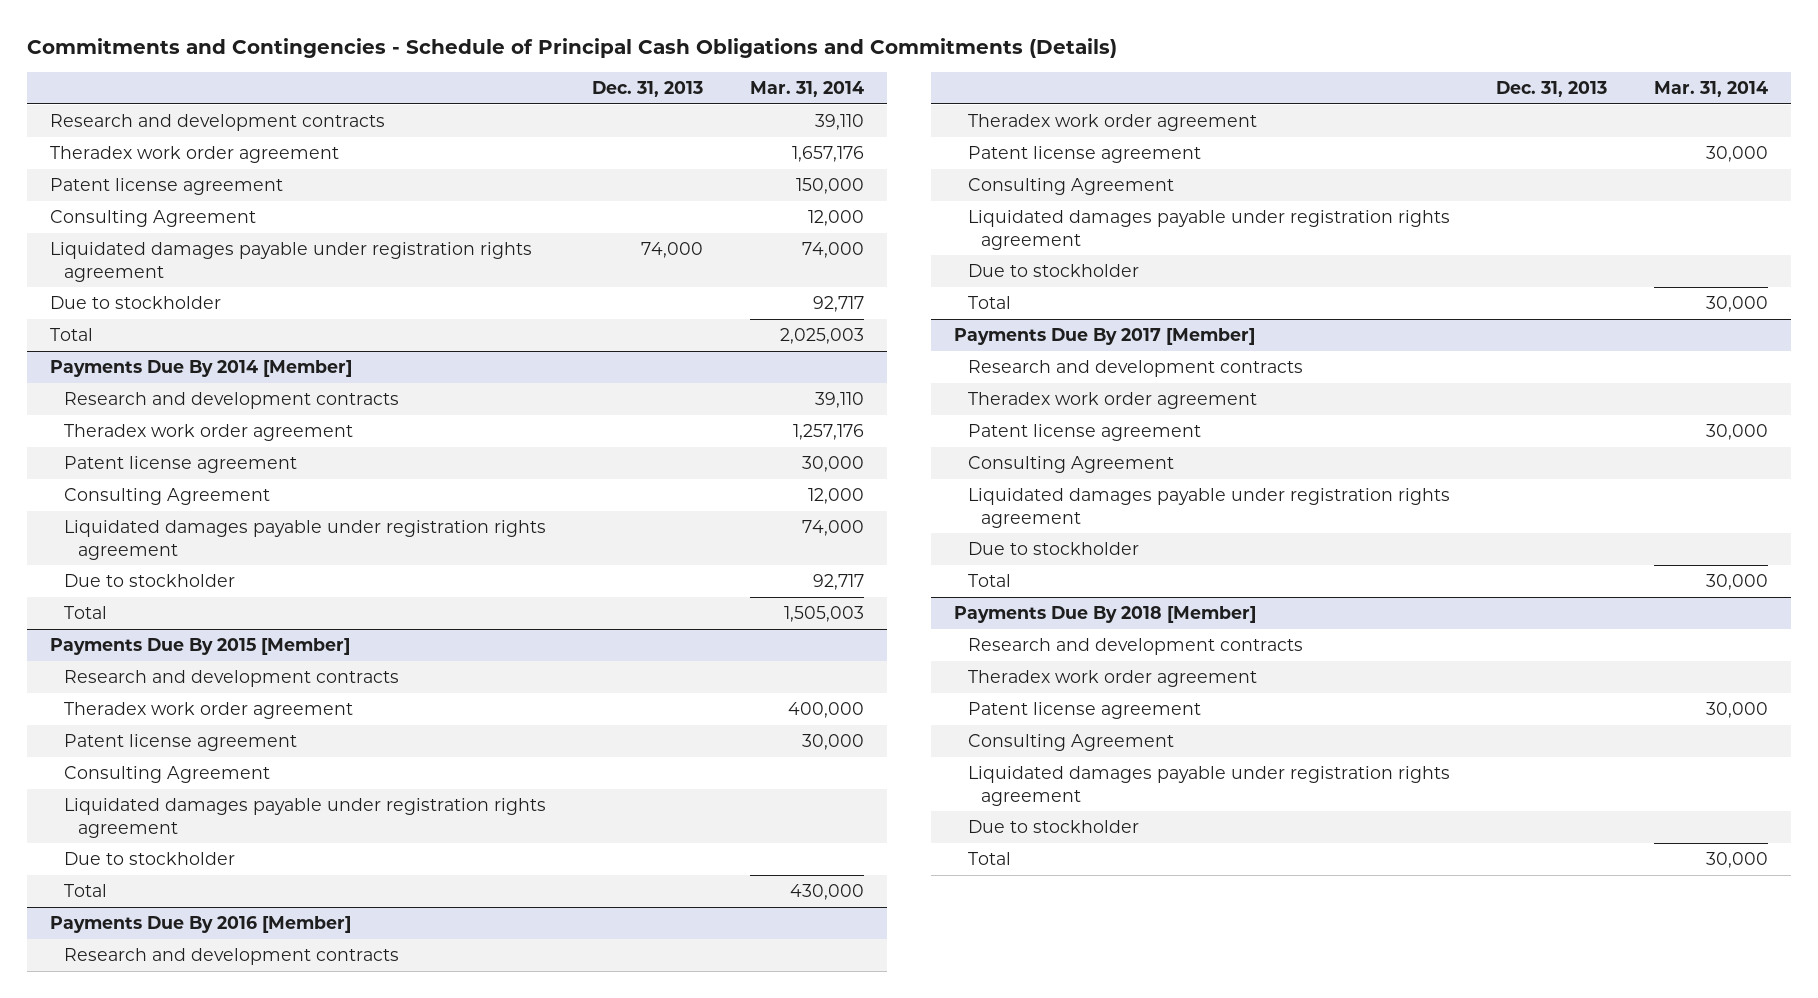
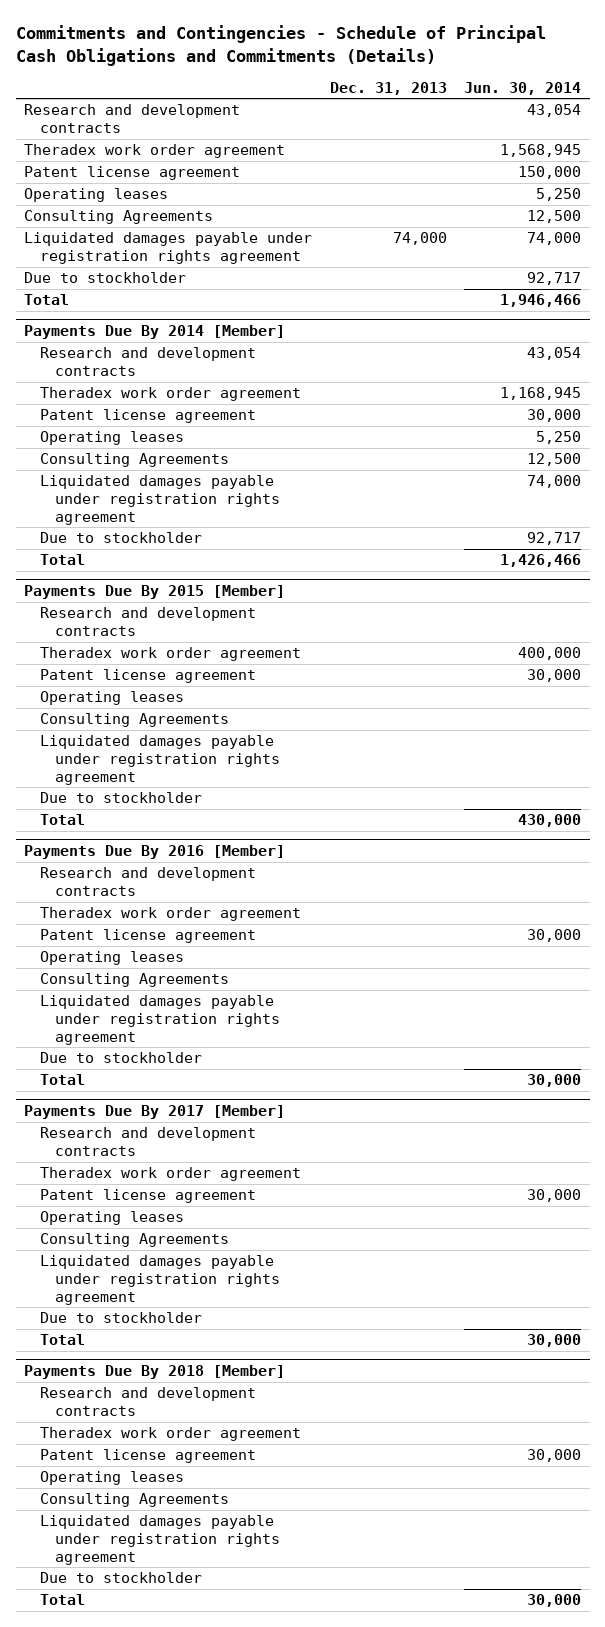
- | Dec. 31, 2013 | Mar. 31, 2014
+ | Dec. 31, 2013 | Jun. 30, 2014
- Consulting Agreement | | 12,000
+ Operating leases | | 5,250
+ Consulting Agreements | | 12,500
@ Payments Due By 2014 [Member]
- Consulting Agreement | | 12,000
+ Operating leases | | 5,250
+ Consulting Agreements | | 12,500
@ Payments Due By 2015 [Member]
- Consulting Agreement
+ Operating leases
+ Consulting Agreements
@ Payments Due By 2016 [Member]
- Consulting Agreement
+ Operating leases
+ Consulting Agreements
@ Payments Due By 2017 [Member]
- Consulting Agreement
+ Operating leases
+ Consulting Agreements
@ Payments Due By 2018 [Member]
- Consulting Agreement
+ Operating leases
+ Consulting Agreements

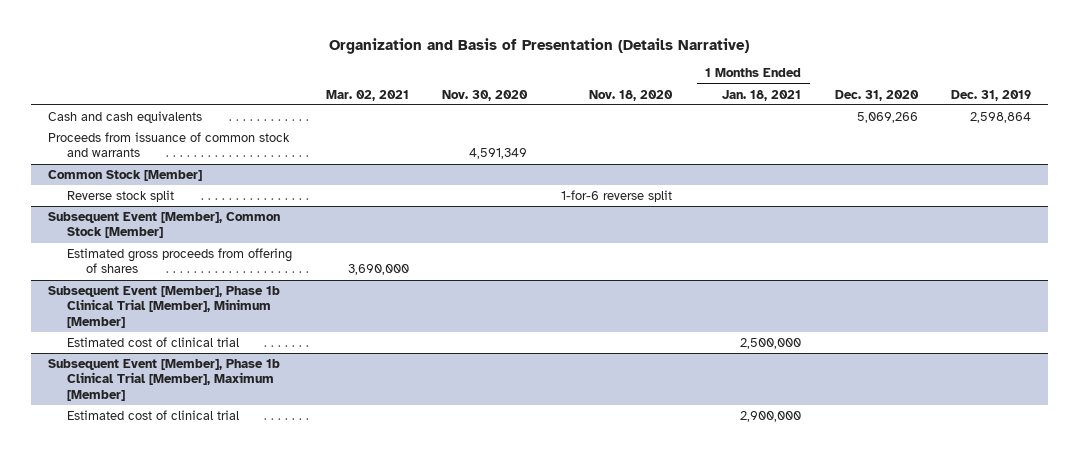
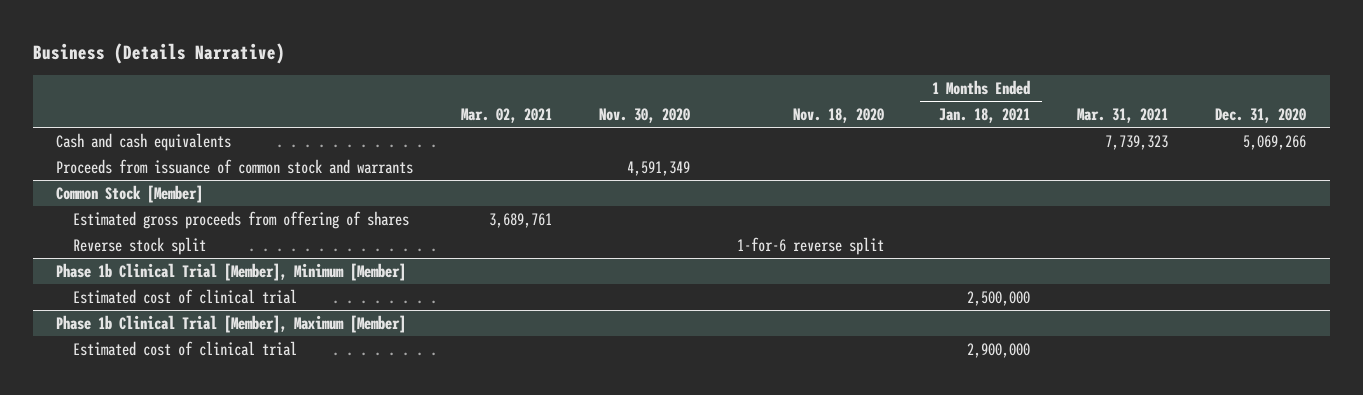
- Organization and Basis of Presentation (Details Narrative)
+ Business (Details Narrative)
- | Mar. 02, 2021 | Nov. 30, 2020 | Nov. 18, 2020 | 1 Months Ended Jan. 18, 2021 | Dec. 31, 2020 | Dec. 31, 2019
+ | Mar. 02, 2021 | Nov. 30, 2020 | Nov. 18, 2020 | 1 Months Ended Jan. 18, 2021 | Mar. 31, 2021 | Dec. 31, 2020
@ Common Stock [Member]
+ Estimated gross proceeds from offering of shares | 3,689,761 | | | | |
- Subsequent Event [Member], Common Stock [Member]
- Estimated gross proceeds from offering of shares | 3,690,000 | | | | |
- Subsequent Event [Member], Phase 1b Clinical Trial [Member], Minimum [Member]
+ Phase 1b Clinical Trial [Member], Minimum [Member]
- Subsequent Event [Member], Phase 1b Clinical Trial [Member], Maximum [Member]
+ Phase 1b Clinical Trial [Member], Maximum [Member]

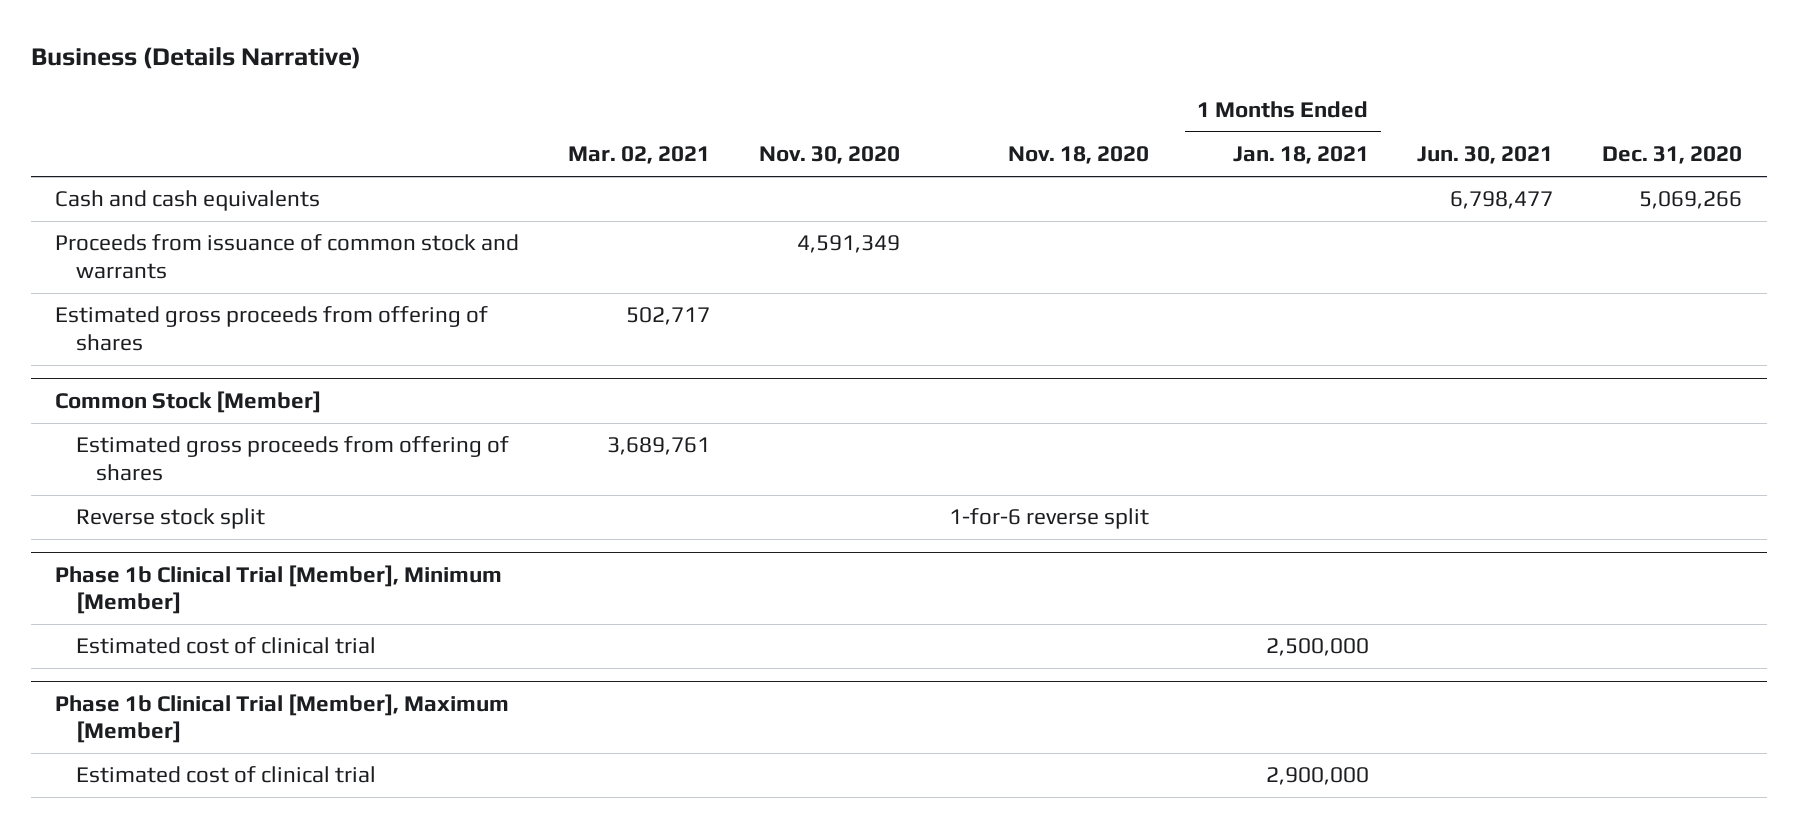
- | Mar. 02, 2021 | Nov. 30, 2020 | Nov. 18, 2020 | 1 Months Ended Jan. 18, 2021 | Mar. 31, 2021 | Dec. 31, 2020
+ | Mar. 02, 2021 | Nov. 30, 2020 | Nov. 18, 2020 | 1 Months Ended Jan. 18, 2021 | Jun. 30, 2021 | Dec. 31, 2020
+ Estimated gross proceeds from offering of shares | 502,717 | | | | |

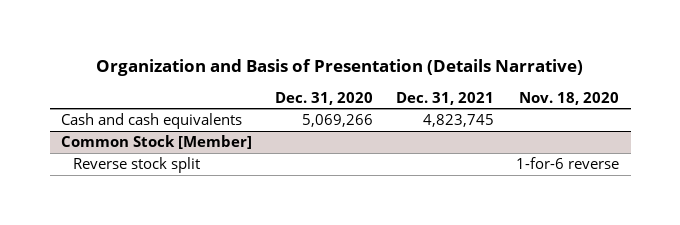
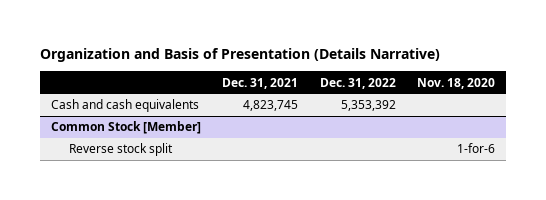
- | Dec. 31, 2020 | Dec. 31, 2021 | Nov. 18, 2020
+ | Dec. 31, 2021 | Dec. 31, 2022 | Nov. 18, 2020
@ Common Stock [Member]
- Reverse stock split | | | 1-for-6 reverse
+ Reverse stock split | | | 1-for-6

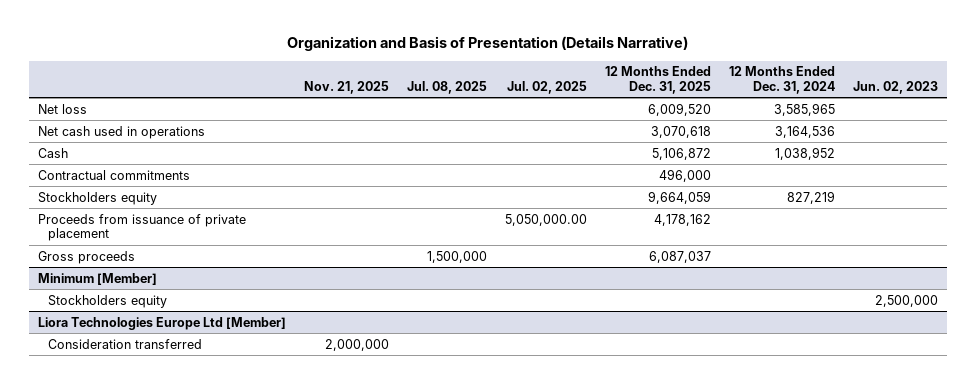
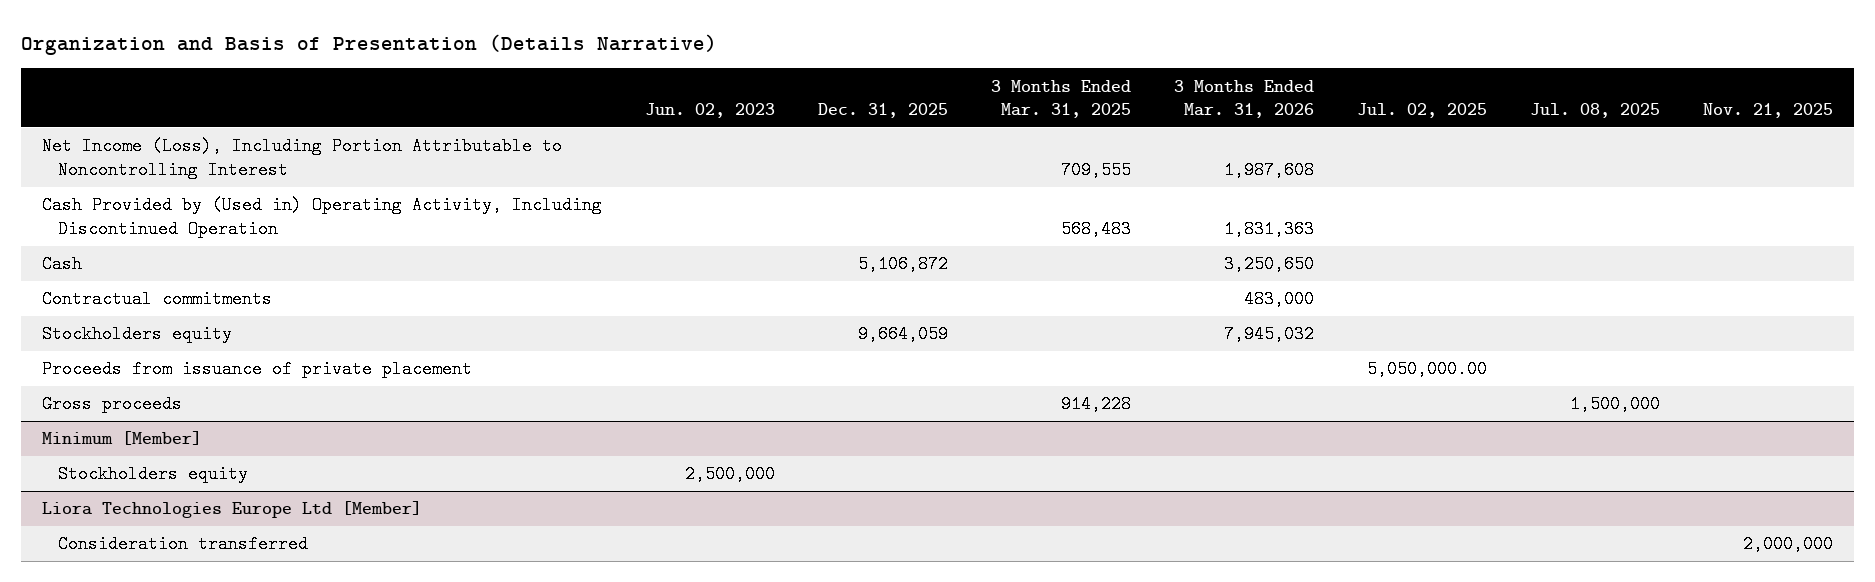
- | Nov. 21, 2025 | Jul. 08, 2025 | Jul. 02, 2025 | 12 Months Ended Dec. 31, 2025 | 12 Months Ended Dec. 31, 2024 | Jun. 02, 2023
+ | Jun. 02, 2023 | Dec. 31, 2025 | 3 Months Ended Mar. 31, 2025 | 3 Months Ended Mar. 31, 2026 | Jul. 02, 2025 | Jul. 08, 2025 | Nov. 21, 2025
- Net loss | | | | 6,009,520 | 3,585,965 |
- Net cash used in operations | | | | 3,070,618 | 3,164,536 |
+ Net Income (Loss), Including Portion Attributable to Noncontrolling Interest | | | 709,555 | 1,987,608 | | |
+ Cash Provided by (Used in) Operating Activity, Including Discontinued Operation | | | 568,483 | 1,831,363 | | |

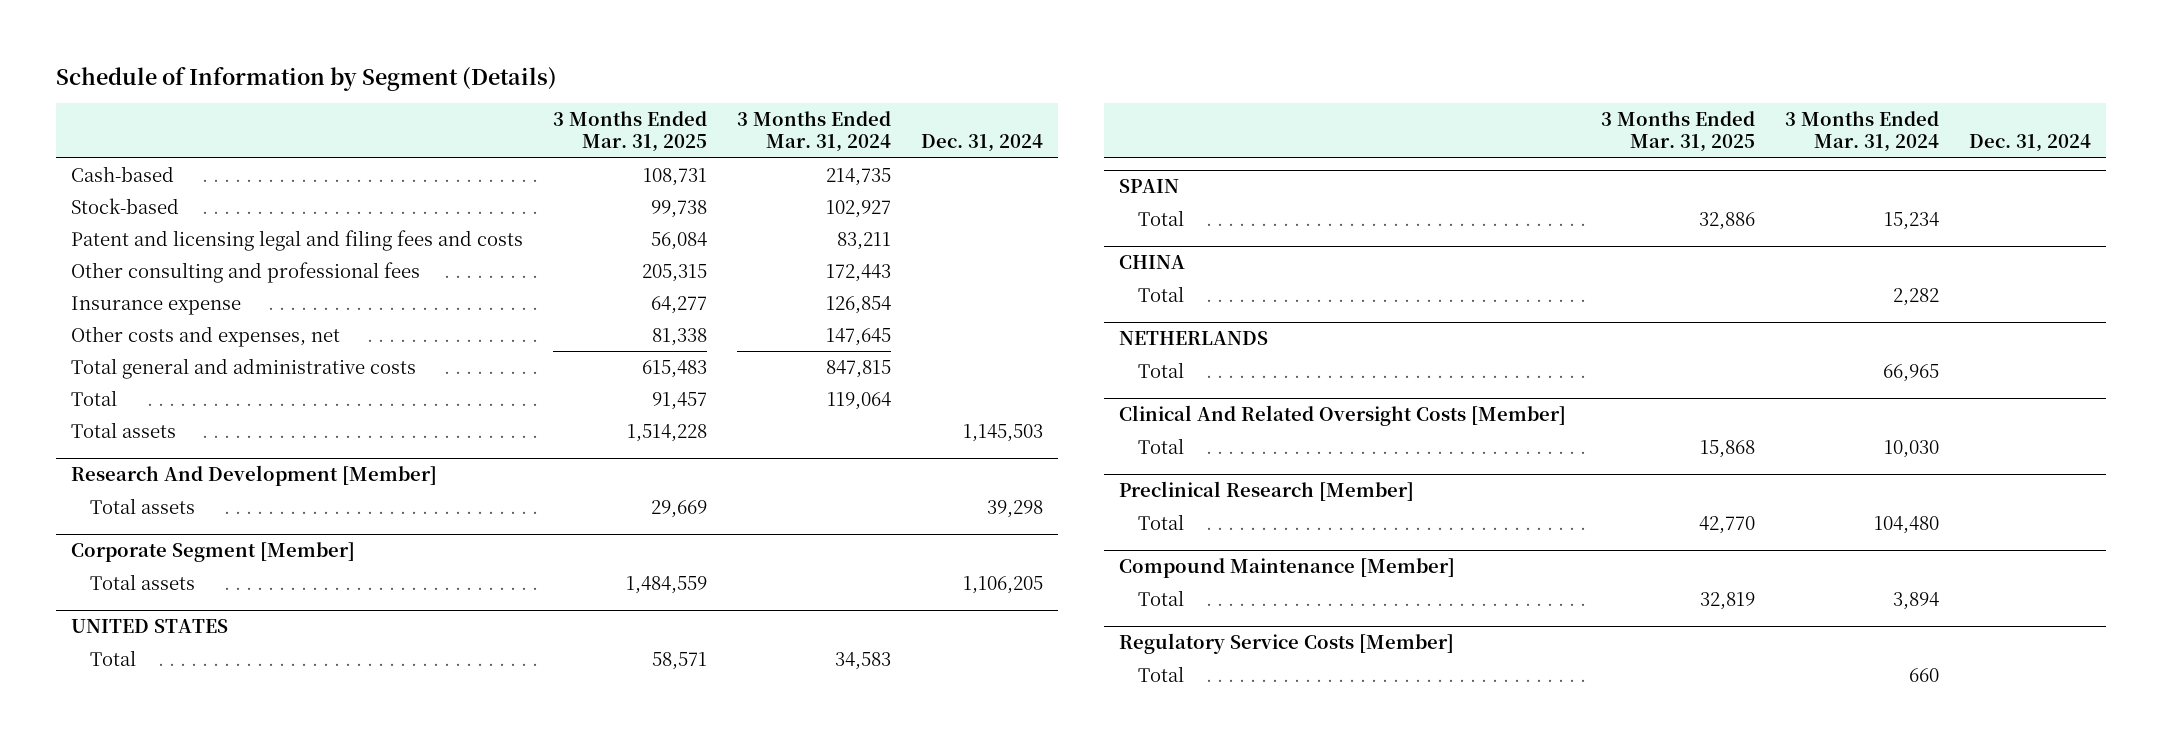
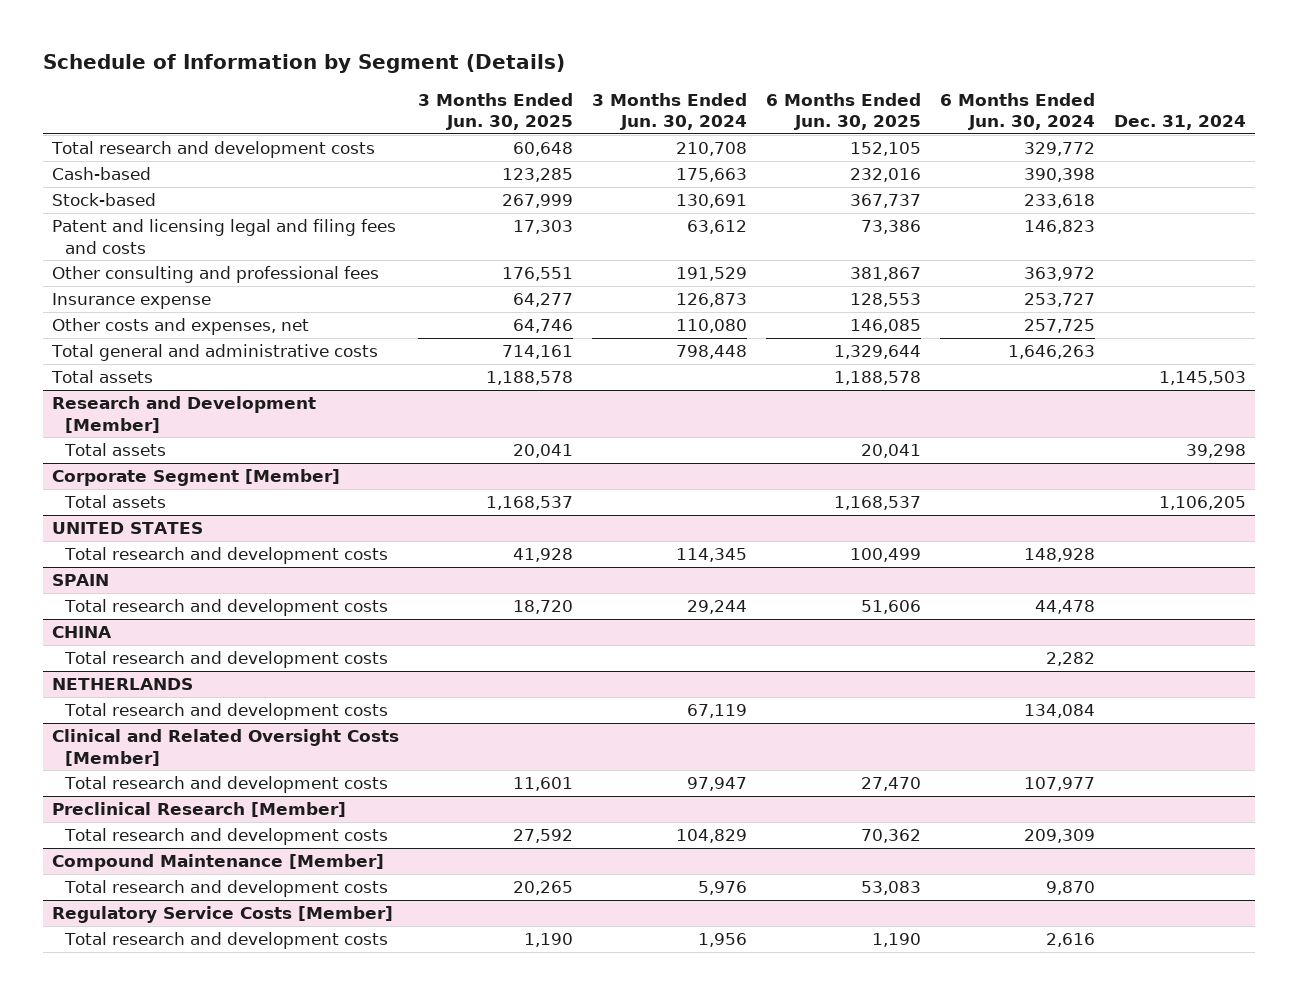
- | 3 Months Ended Mar. 31, 2025 | 3 Months Ended Mar. 31, 2024 | Dec. 31, 2024
+ | 3 Months Ended Jun. 30, 2025 | 3 Months Ended Jun. 30, 2024 | 6 Months Ended Jun. 30, 2025 | 6 Months Ended Jun. 30, 2024 | Dec. 31, 2024
+ Total research and development costs | 60,648 | 210,708 | 152,105 | 329,772 |
- Total | 91,457 | 119,064 |
- Research And Development [Member]
+ Research and Development [Member]
@ UNITED STATES
- Total | 58,571 | 34,583 |
+ Total research and development costs | 41,928 | 114,345 | 100,499 | 148,928 |
@ SPAIN
- Total | 32,886 | 15,234 |
+ Total research and development costs | 18,720 | 29,244 | 51,606 | 44,478 |
@ CHINA
- Total | | 2,282 |
+ Total research and development costs | | | | 2,282 |
@ NETHERLANDS
- Total | | 66,965 |
- Clinical And Related Oversight Costs [Member]
- Total | 15,868 | 10,030 |
@ NETHERLANDS
+ Total research and development costs | | 67,119 | | 134,084 |
+ Clinical and Related Oversight Costs [Member]
+ Total research and development costs | 11,601 | 97,947 | 27,470 | 107,977 |
@ Preclinical Research [Member]
- Total | 42,770 | 104,480 |
+ Total research and development costs | 27,592 | 104,829 | 70,362 | 209,309 |
@ Compound Maintenance [Member]
- Total | 32,819 | 3,894 |
+ Total research and development costs | 20,265 | 5,976 | 53,083 | 9,870 |
@ Regulatory Service Costs [Member]
- Total | | 660 |
+ Total research and development costs | 1,190 | 1,956 | 1,190 | 2,616 |

